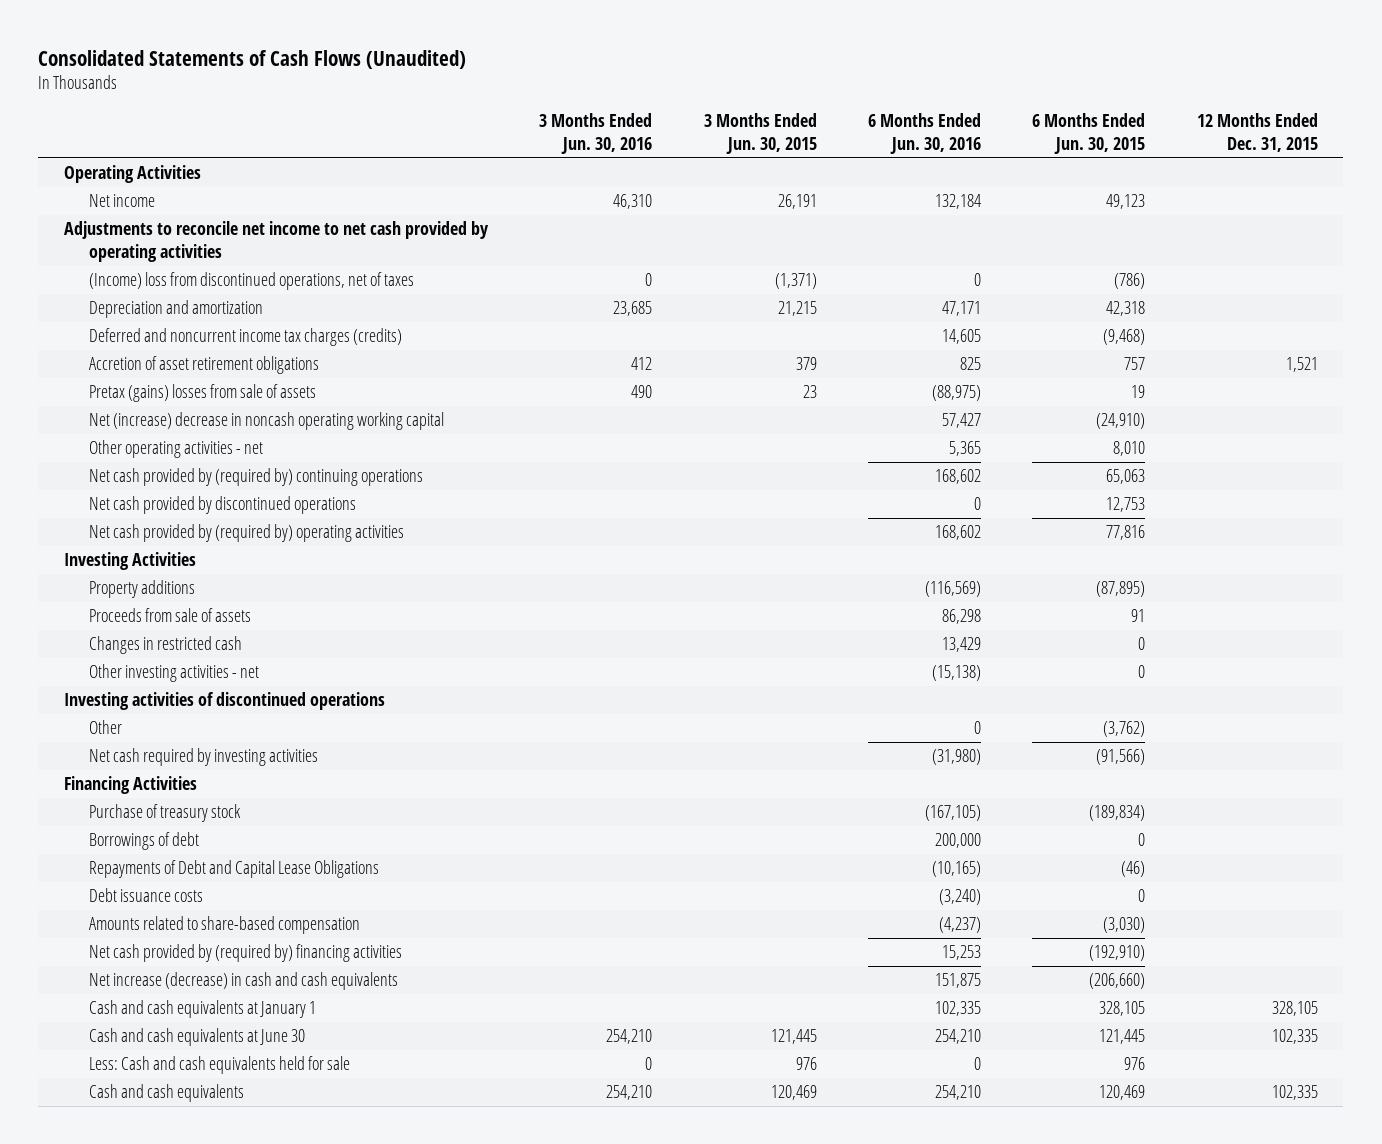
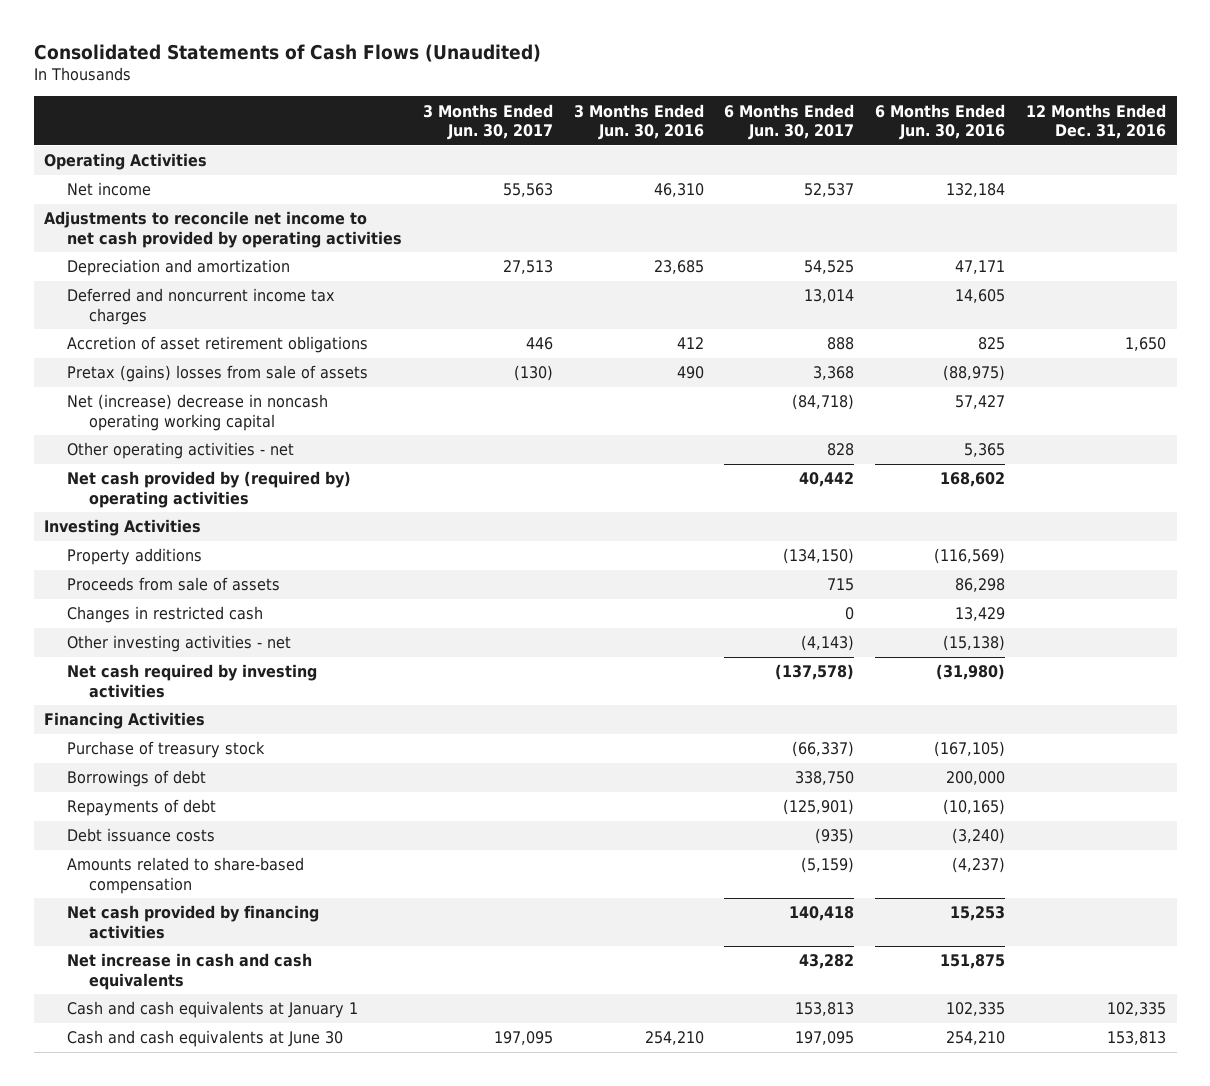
- | 3 Months Ended Jun. 30, 2016 | 3 Months Ended Jun. 30, 2015 | 6 Months Ended Jun. 30, 2016 | 6 Months Ended Jun. 30, 2015 | 12 Months Ended Dec. 31, 2015
+ | 3 Months Ended Jun. 30, 2017 | 3 Months Ended Jun. 30, 2016 | 6 Months Ended Jun. 30, 2017 | 6 Months Ended Jun. 30, 2016 | 12 Months Ended Dec. 31, 2016
- (Income) loss from discontinued operations, net of taxes | 0 | (1,371) | 0 | (786) |
- Deferred and noncurrent income tax charges (credits) | | | 14,605 | (9,468) |
+ Deferred and noncurrent income tax charges | | | 13,014 | 14,605 |
- Net cash provided by (required by) continuing operations | | | 168,602 | 65,063 |
- Net cash provided by discontinued operations | | | 0 | 12,753 |
- Investing activities of discontinued operations
- Other | | | 0 | (3,762) |
- Repayments of Debt and Capital Lease Obligations | | | (10,165) | (46) |
+ Repayments of debt | | | (125,901) | (10,165) |
- Net cash provided by (required by) financing activities | | | 15,253 | (192,910) |
- Net increase (decrease) in cash and cash equivalents | | | 151,875 | (206,660) |
+ Net cash provided by financing activities | | | 140,418 | 15,253 |
+ Net increase in cash and cash equivalents | | | 43,282 | 151,875 |
- Less: Cash and cash equivalents held for sale | 0 | 976 | 0 | 976 |
- Cash and cash equivalents | 254,210 | 120,469 | 254,210 | 120,469 | 102,335

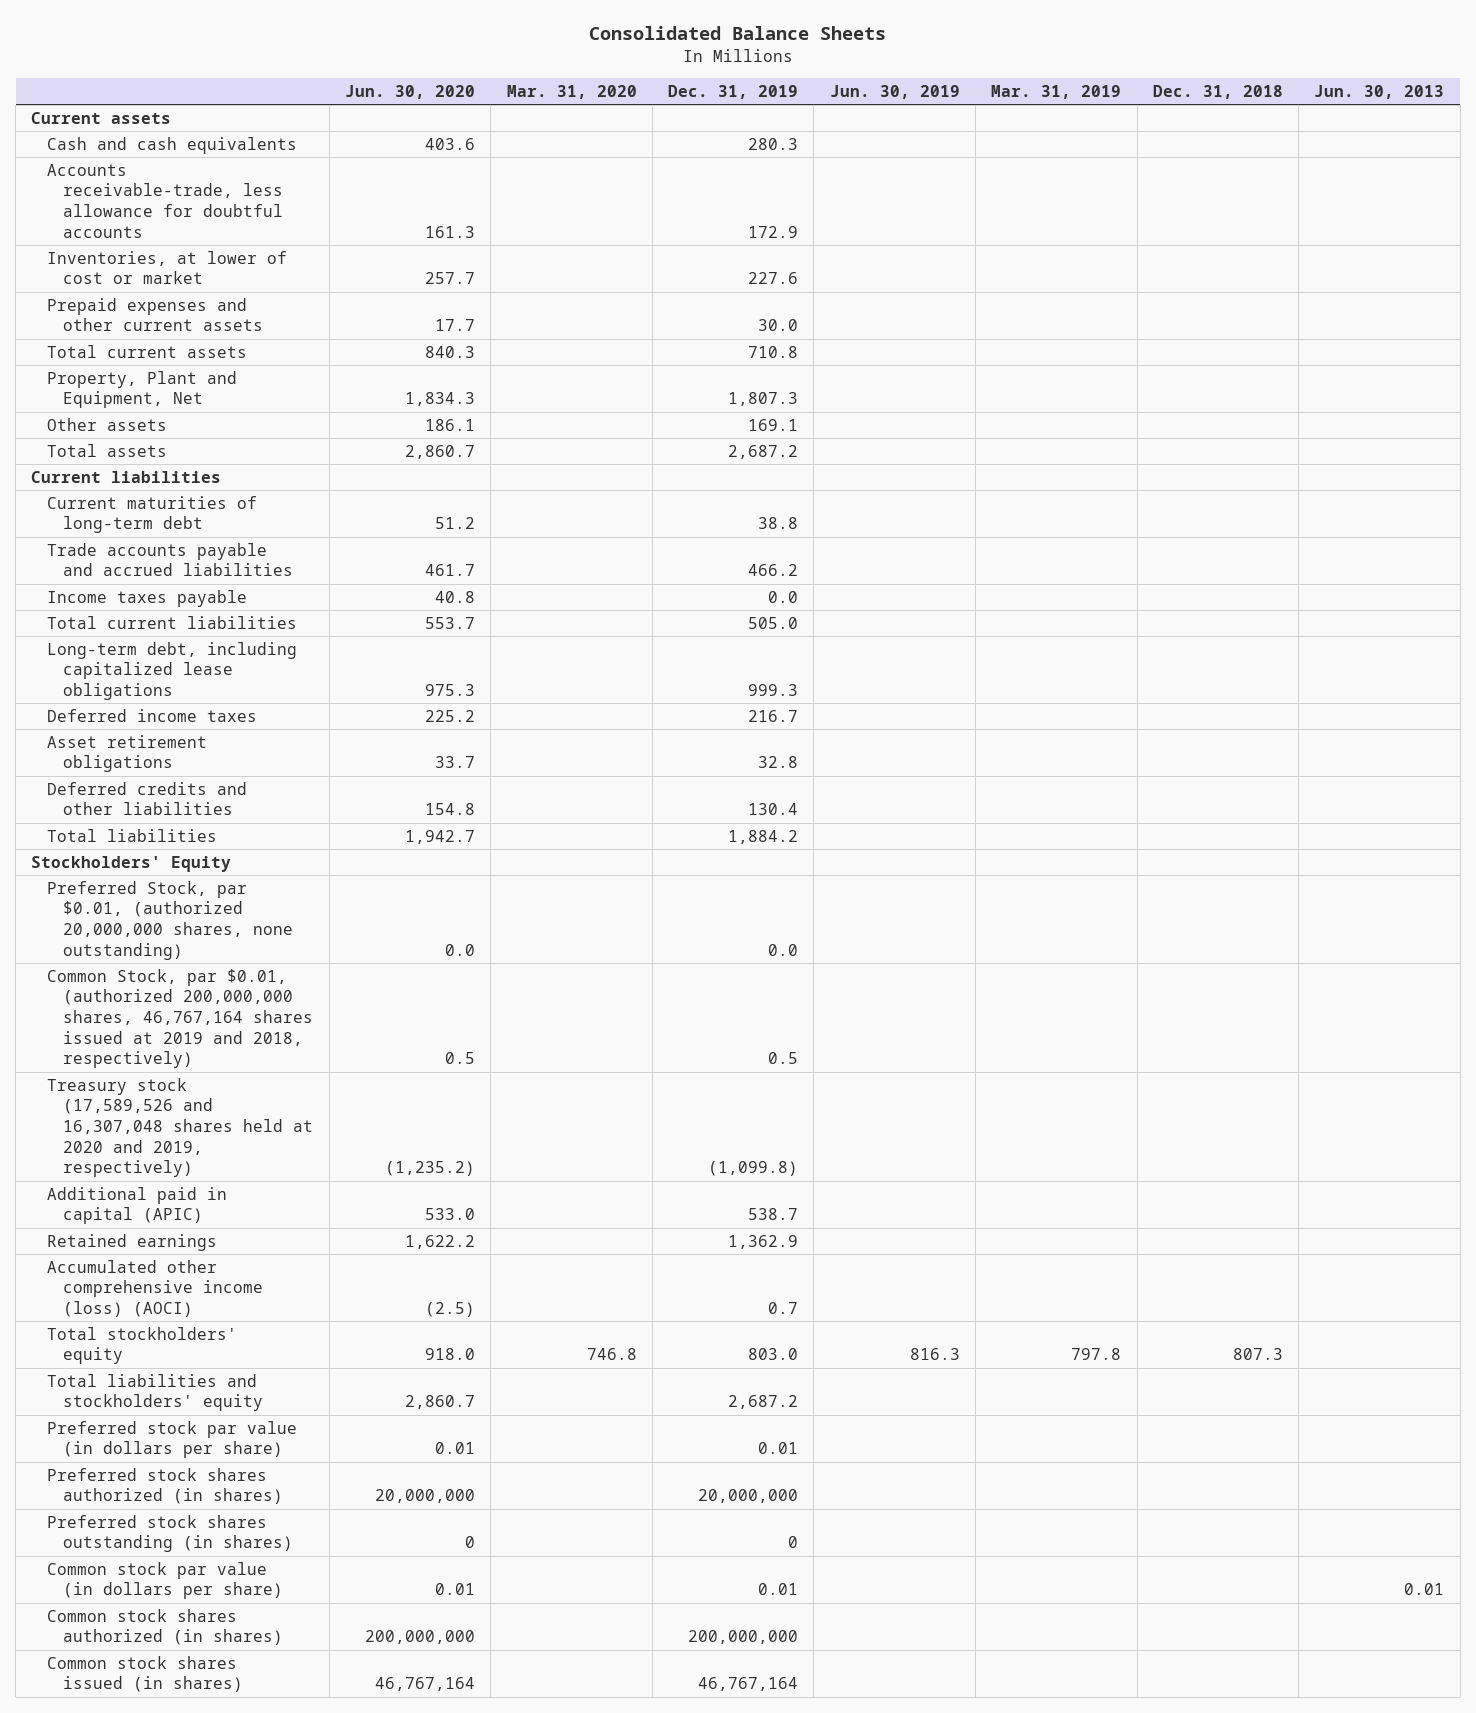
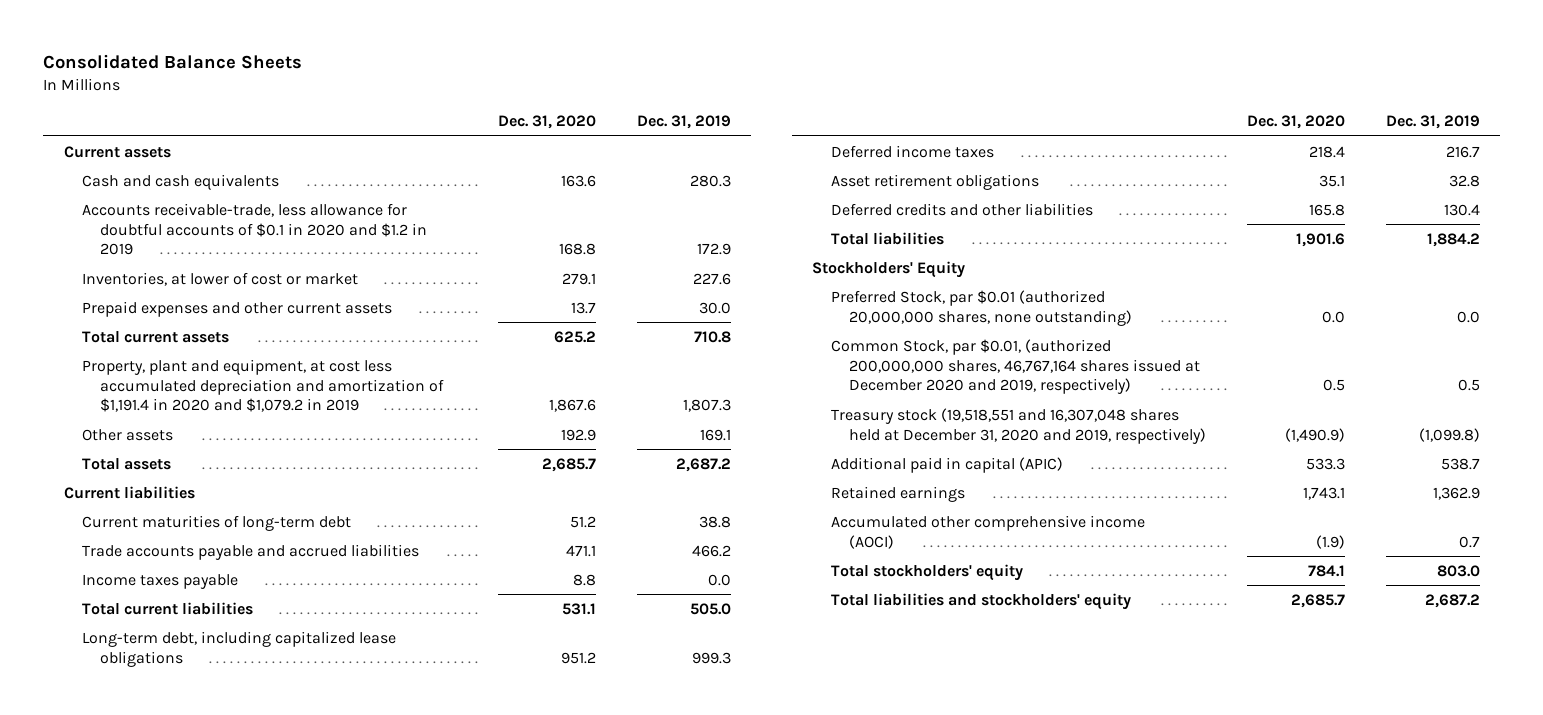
- | Jun. 30, 2020 | Mar. 31, 2020 | Dec. 31, 2019 | Jun. 30, 2019 | Mar. 31, 2019 | Dec. 31, 2018 | Jun. 30, 2013
+ | Dec. 31, 2020 | Dec. 31, 2019
- Accounts receivable-trade, less allowance for doubtful accounts | 161.3 | | 172.9 | | | |
+ Accounts receivable-trade, less allowance for doubtful accounts of $0.1 in 2020 and $1.2 in 2019 | 168.8 | 172.9
- Property, Plant and Equipment, Net | 1,834.3 | | 1,807.3 | | | |
+ Property, plant and equipment, at cost less accumulated depreciation and amortization of $1,191.4 in 2020 and $1,079.2 in 2019 | 1,867.6 | 1,807.3
- Preferred Stock, par $0.01, (authorized 20,000,000 shares, none outstanding) | 0.0 | | 0.0 | | | |
- Common Stock, par $0.01, (authorized 200,000,000 shares, 46,767,164 shares issued at 2019 and 2018, respectively) | 0.5 | | 0.5 | | | |
- Treasury stock (17,589,526 and 16,307,048 shares held at 2020 and 2019, respectively) | (1,235.2) | | (1,099.8) | | | |
+ Preferred Stock, par $0.01 (authorized 20,000,000 shares, none outstanding) | 0.0 | 0.0
+ Common Stock, par $0.01, (authorized 200,000,000 shares, 46,767,164 shares issued at December 2020 and 2019, respectively) | 0.5 | 0.5
+ Treasury stock (19,518,551 and 16,307,048 shares held at December 31, 2020 and 2019, respectively) | (1,490.9) | (1,099.8)
- Accumulated other comprehensive income (loss) (AOCI) | (2.5) | | 0.7 | | | |
+ Accumulated other comprehensive income (AOCI) | (1.9) | 0.7
- Preferred stock par value (in dollars per share) | 0.01 | | 0.01 | | | |
- Preferred stock shares authorized (in shares) | 20,000,000 | | 20,000,000 | | | |
- Preferred stock shares outstanding (in shares) | 0 | | 0 | | | |
- Common stock par value (in dollars per share) | 0.01 | | 0.01 | | | | 0.01
- Common stock shares authorized (in shares) | 200,000,000 | | 200,000,000 | | | |
- Common stock shares issued (in shares) | 46,767,164 | | 46,767,164 | | | |

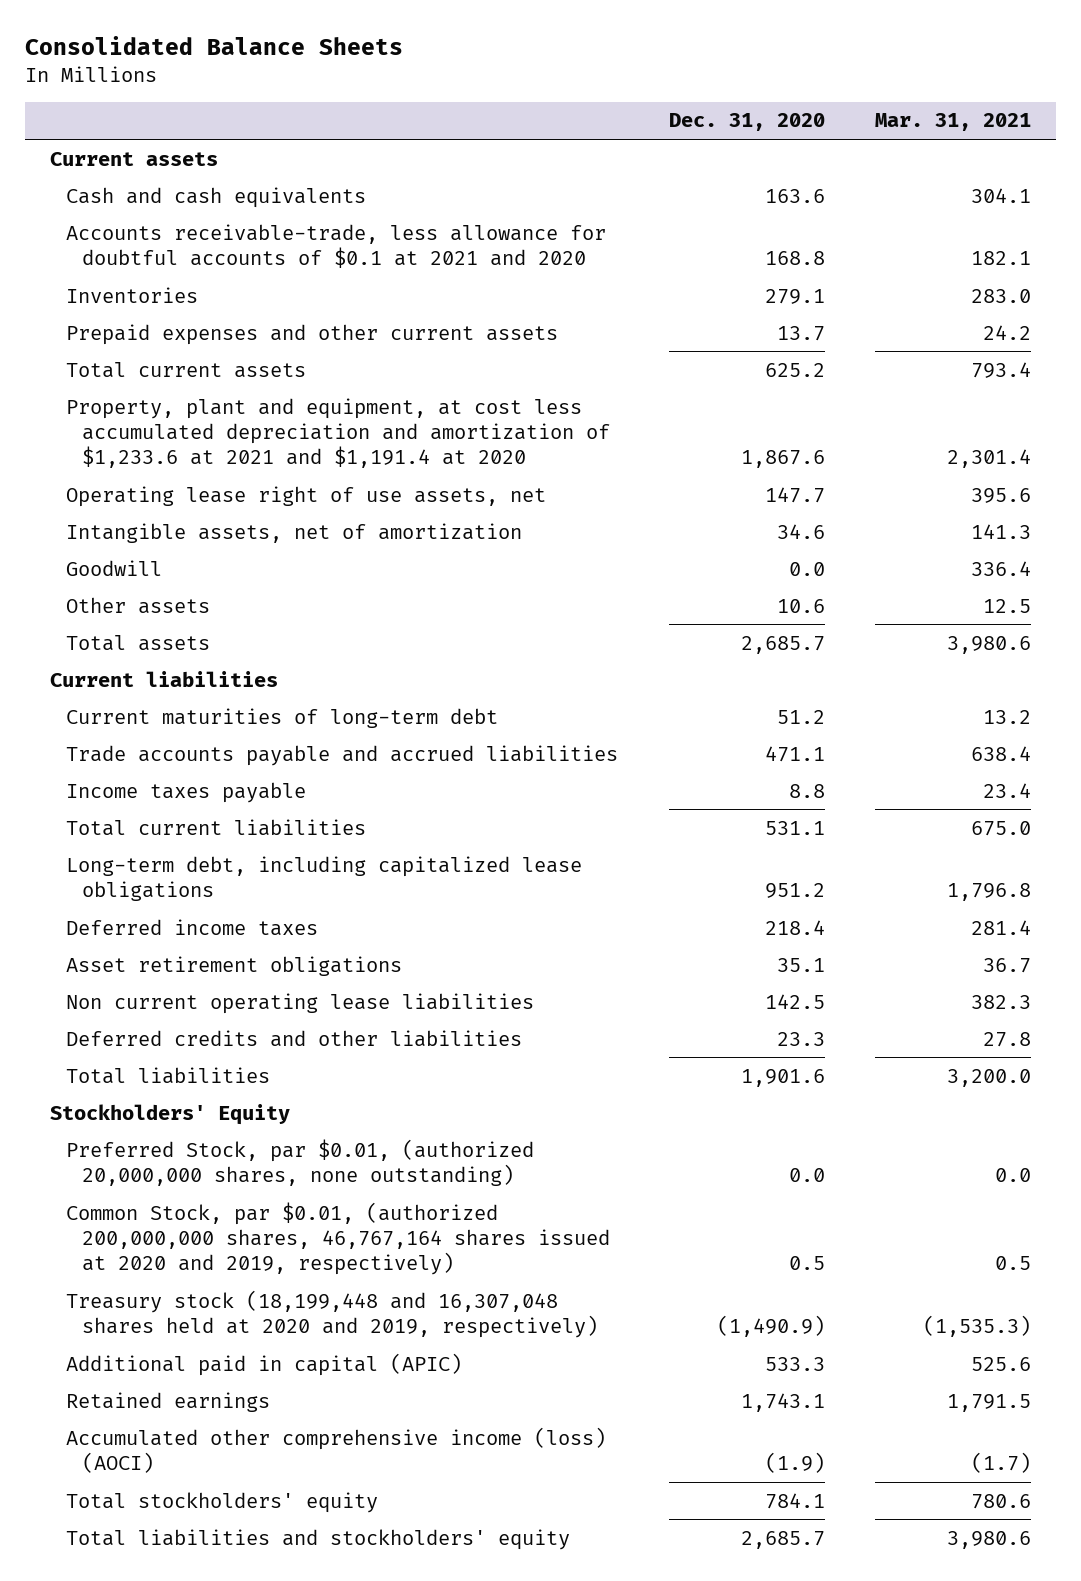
- | Dec. 31, 2020 | Dec. 31, 2019
+ | Dec. 31, 2020 | Mar. 31, 2021
- Accounts receivable-trade, less allowance for doubtful accounts of $0.1 in 2020 and $1.2 in 2019 | 168.8 | 172.9
- Inventories, at lower of cost or market | 279.1 | 227.6
+ Accounts receivable-trade, less allowance for doubtful accounts of $0.1 at 2021 and 2020 | 168.8 | 182.1
+ Inventories | 279.1 | 283.0
- Property, plant and equipment, at cost less accumulated depreciation and amortization of $1,191.4 in 2020 and $1,079.2 in 2019 | 1,867.6 | 1,807.3
- Other assets | 192.9 | 169.1
+ Property, plant and equipment, at cost less accumulated depreciation and amortization of $1,233.6 at 2021 and $1,191.4 at 2020 | 1,867.6 | 2,301.4
+ Operating lease right of use assets, net | 147.7 | 395.6
+ Intangible assets, net of amortization | 34.6 | 141.3
+ Goodwill | 0.0 | 336.4
+ Other assets | 10.6 | 12.5
- Deferred credits and other liabilities | 165.8 | 130.4
+ Non current operating lease liabilities | 142.5 | 382.3
+ Deferred credits and other liabilities | 23.3 | 27.8
- Preferred Stock, par $0.01 (authorized 20,000,000 shares, none outstanding) | 0.0 | 0.0
- Common Stock, par $0.01, (authorized 200,000,000 shares, 46,767,164 shares issued at December 2020 and 2019, respectively) | 0.5 | 0.5
- Treasury stock (19,518,551 and 16,307,048 shares held at December 31, 2020 and 2019, respectively) | (1,490.9) | (1,099.8)
+ Preferred Stock, par $0.01, (authorized 20,000,000 shares, none outstanding) | 0.0 | 0.0
+ Common Stock, par $0.01, (authorized 200,000,000 shares, 46,767,164 shares issued at 2020 and 2019, respectively) | 0.5 | 0.5
+ Treasury stock (18,199,448 and 16,307,048 shares held at 2020 and 2019, respectively) | (1,490.9) | (1,535.3)
- Accumulated other comprehensive income (AOCI) | (1.9) | 0.7
+ Accumulated other comprehensive income (loss) (AOCI) | (1.9) | (1.7)

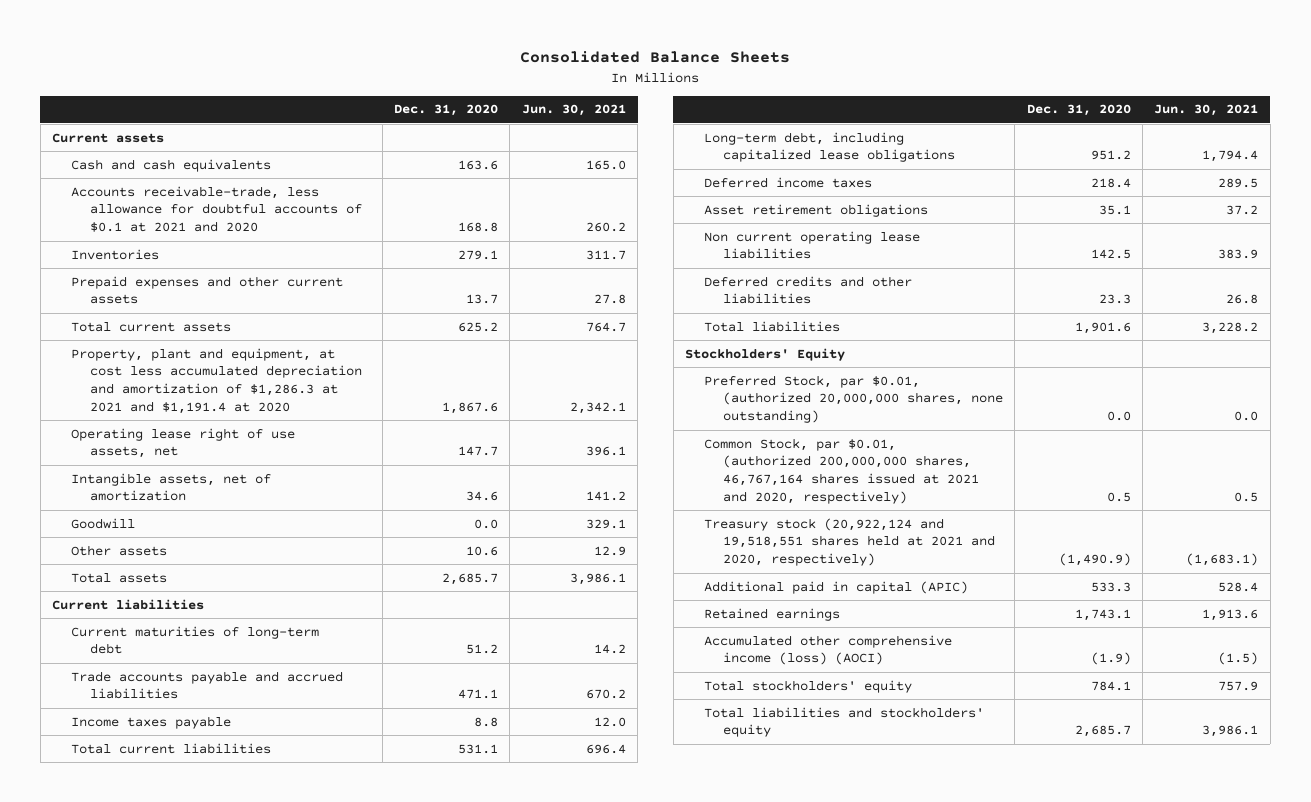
- | Dec. 31, 2020 | Mar. 31, 2021
+ | Dec. 31, 2020 | Jun. 30, 2021
- Property, plant and equipment, at cost less accumulated depreciation and amortization of $1,233.6 at 2021 and $1,191.4 at 2020 | 1,867.6 | 2,301.4
+ Property, plant and equipment, at cost less accumulated depreciation and amortization of $1,286.3 at 2021 and $1,191.4 at 2020 | 1,867.6 | 2,342.1
- Common Stock, par $0.01, (authorized 200,000,000 shares, 46,767,164 shares issued at 2020 and 2019, respectively) | 0.5 | 0.5
- Treasury stock (18,199,448 and 16,307,048 shares held at 2020 and 2019, respectively) | (1,490.9) | (1,535.3)
+ Common Stock, par $0.01, (authorized 200,000,000 shares, 46,767,164 shares issued at 2021 and 2020, respectively) | 0.5 | 0.5
+ Treasury stock (20,922,124 and 19,518,551 shares held at 2021 and 2020, respectively) | (1,490.9) | (1,683.1)

